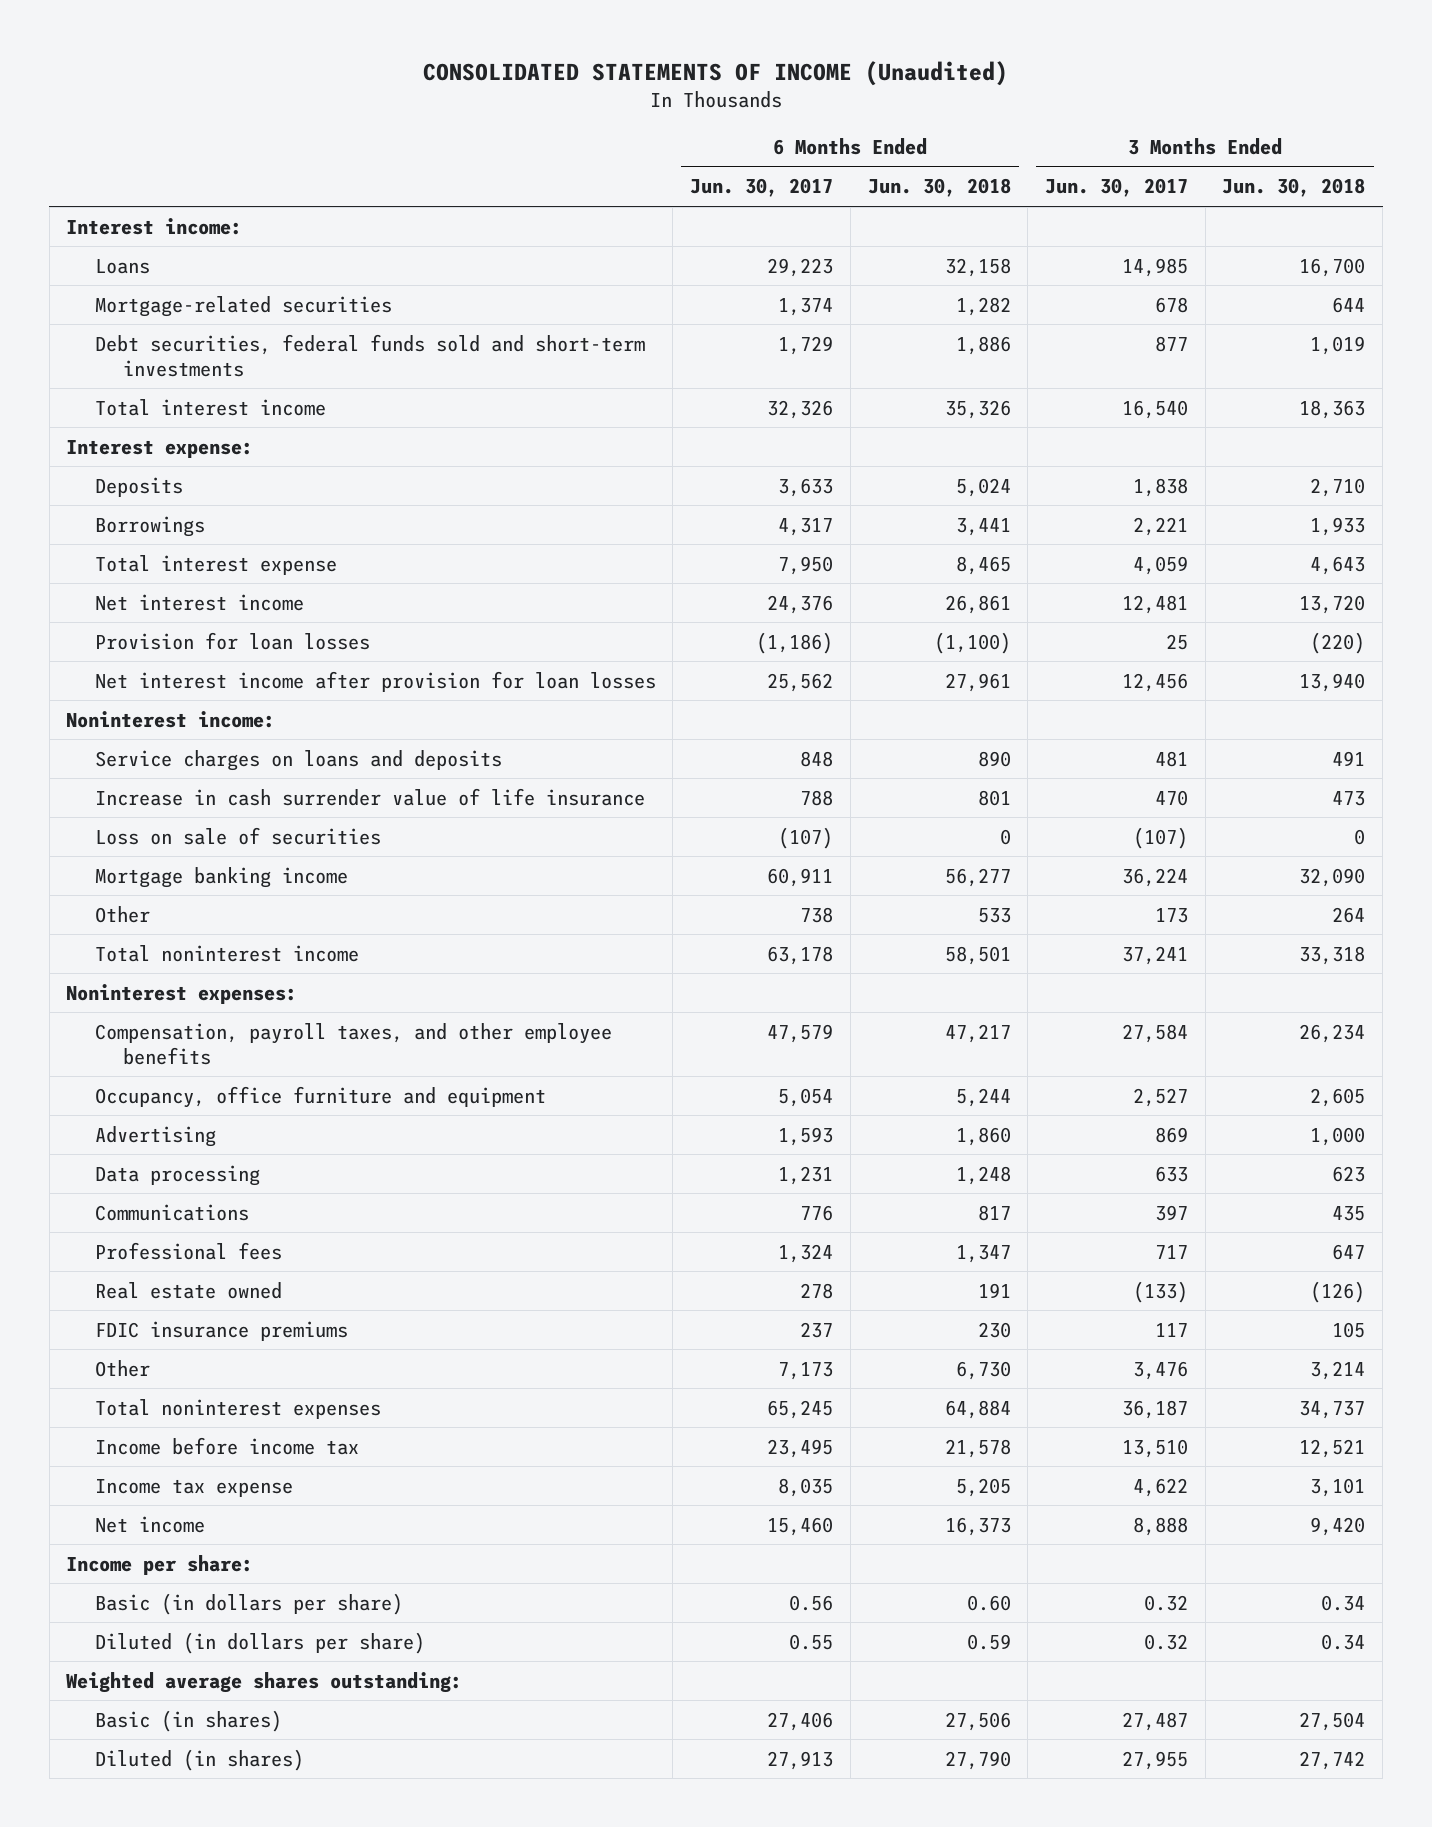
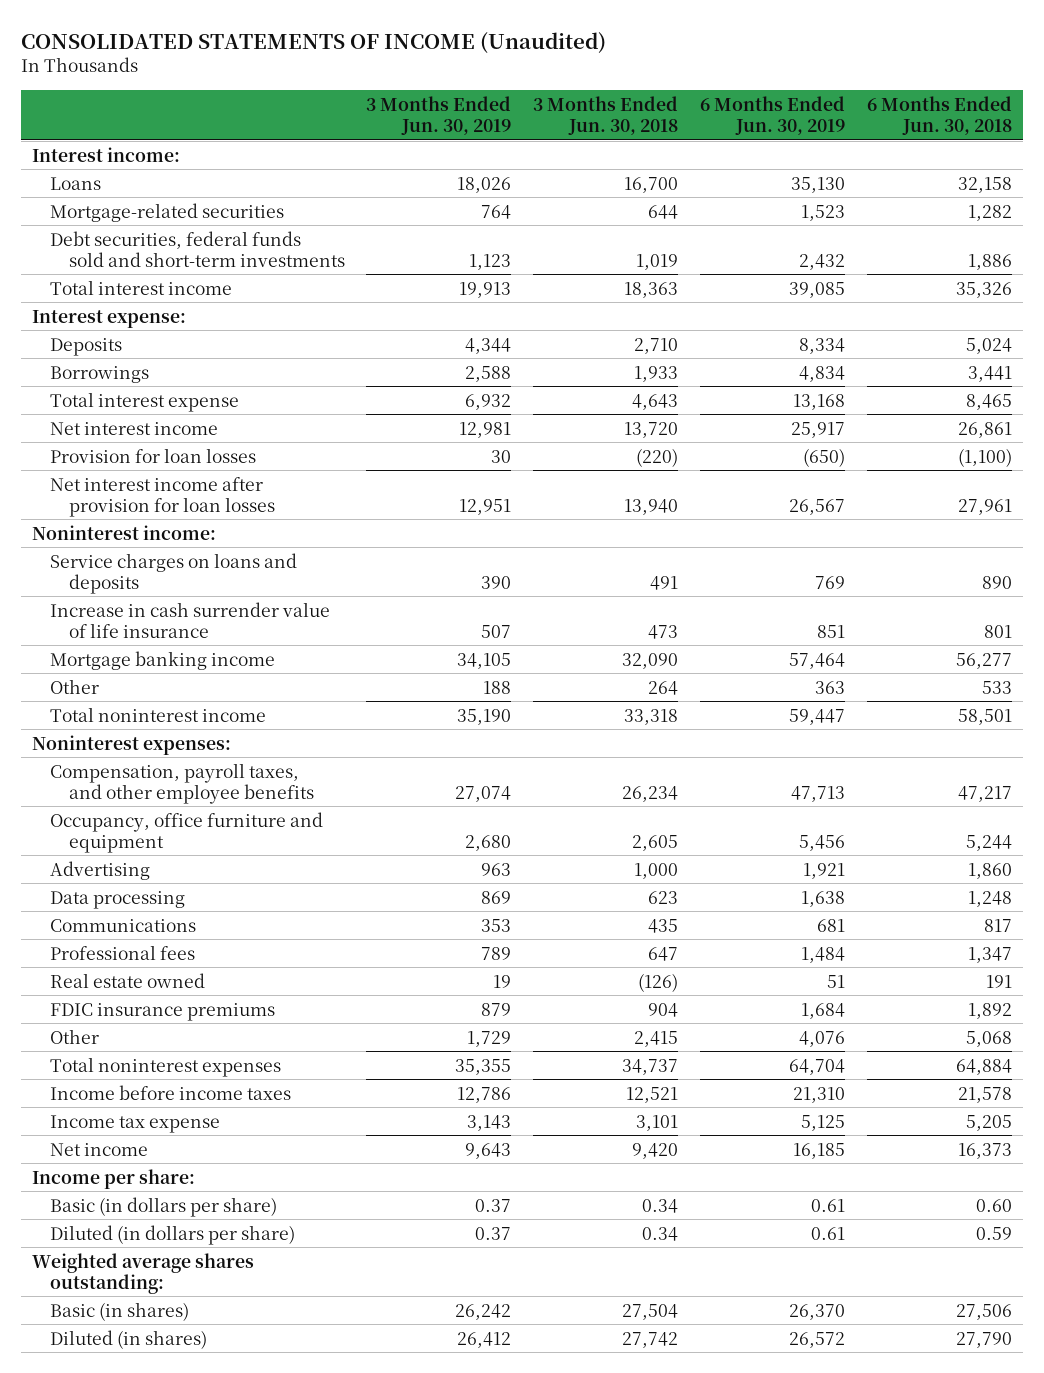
- | 6 Months Ended Jun. 30, 2017 | 6 Months Ended Jun. 30, 2018 | 3 Months Ended Jun. 30, 2017 | 3 Months Ended Jun. 30, 2018
+ | 3 Months Ended Jun. 30, 2019 | 3 Months Ended Jun. 30, 2018 | 6 Months Ended Jun. 30, 2019 | 6 Months Ended Jun. 30, 2018
- Loss on sale of securities | (107) | 0 | (107) | 0
- FDIC insurance premiums | 237 | 230 | 117 | 105
- Other | 7,173 | 6,730 | 3,476 | 3,214
+ FDIC insurance premiums | 879 | 904 | 1,684 | 1,892
+ Other | 1,729 | 2,415 | 4,076 | 5,068
- Income before income tax | 23,495 | 21,578 | 13,510 | 12,521
+ Income before income taxes | 12,786 | 12,521 | 21,310 | 21,578

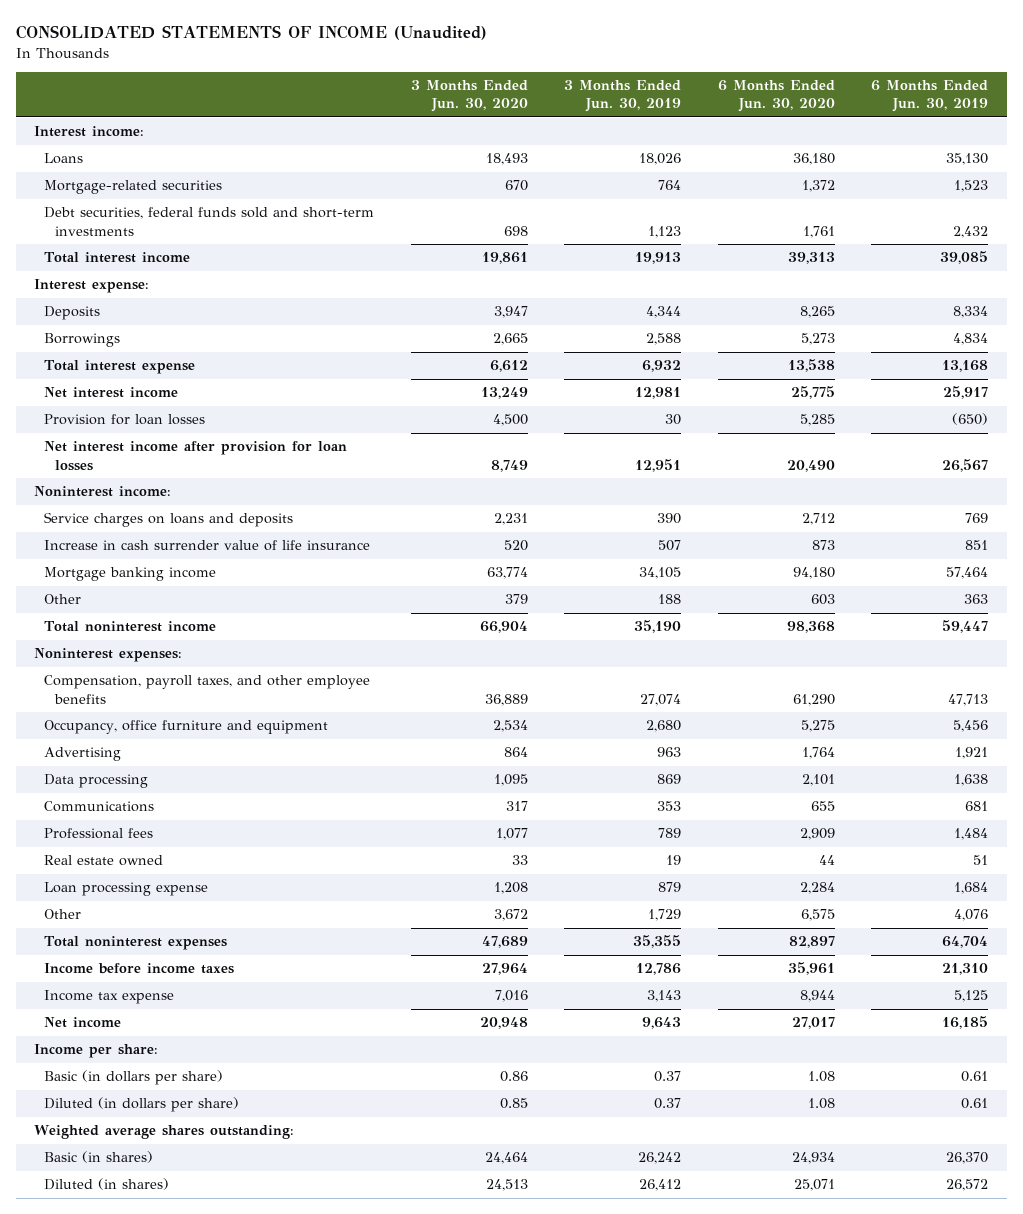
- | 3 Months Ended Jun. 30, 2019 | 3 Months Ended Jun. 30, 2018 | 6 Months Ended Jun. 30, 2019 | 6 Months Ended Jun. 30, 2018
+ | 3 Months Ended Jun. 30, 2020 | 3 Months Ended Jun. 30, 2019 | 6 Months Ended Jun. 30, 2020 | 6 Months Ended Jun. 30, 2019
- FDIC insurance premiums | 879 | 904 | 1,684 | 1,892
+ Loan processing expense | 1,208 | 879 | 2,284 | 1,684

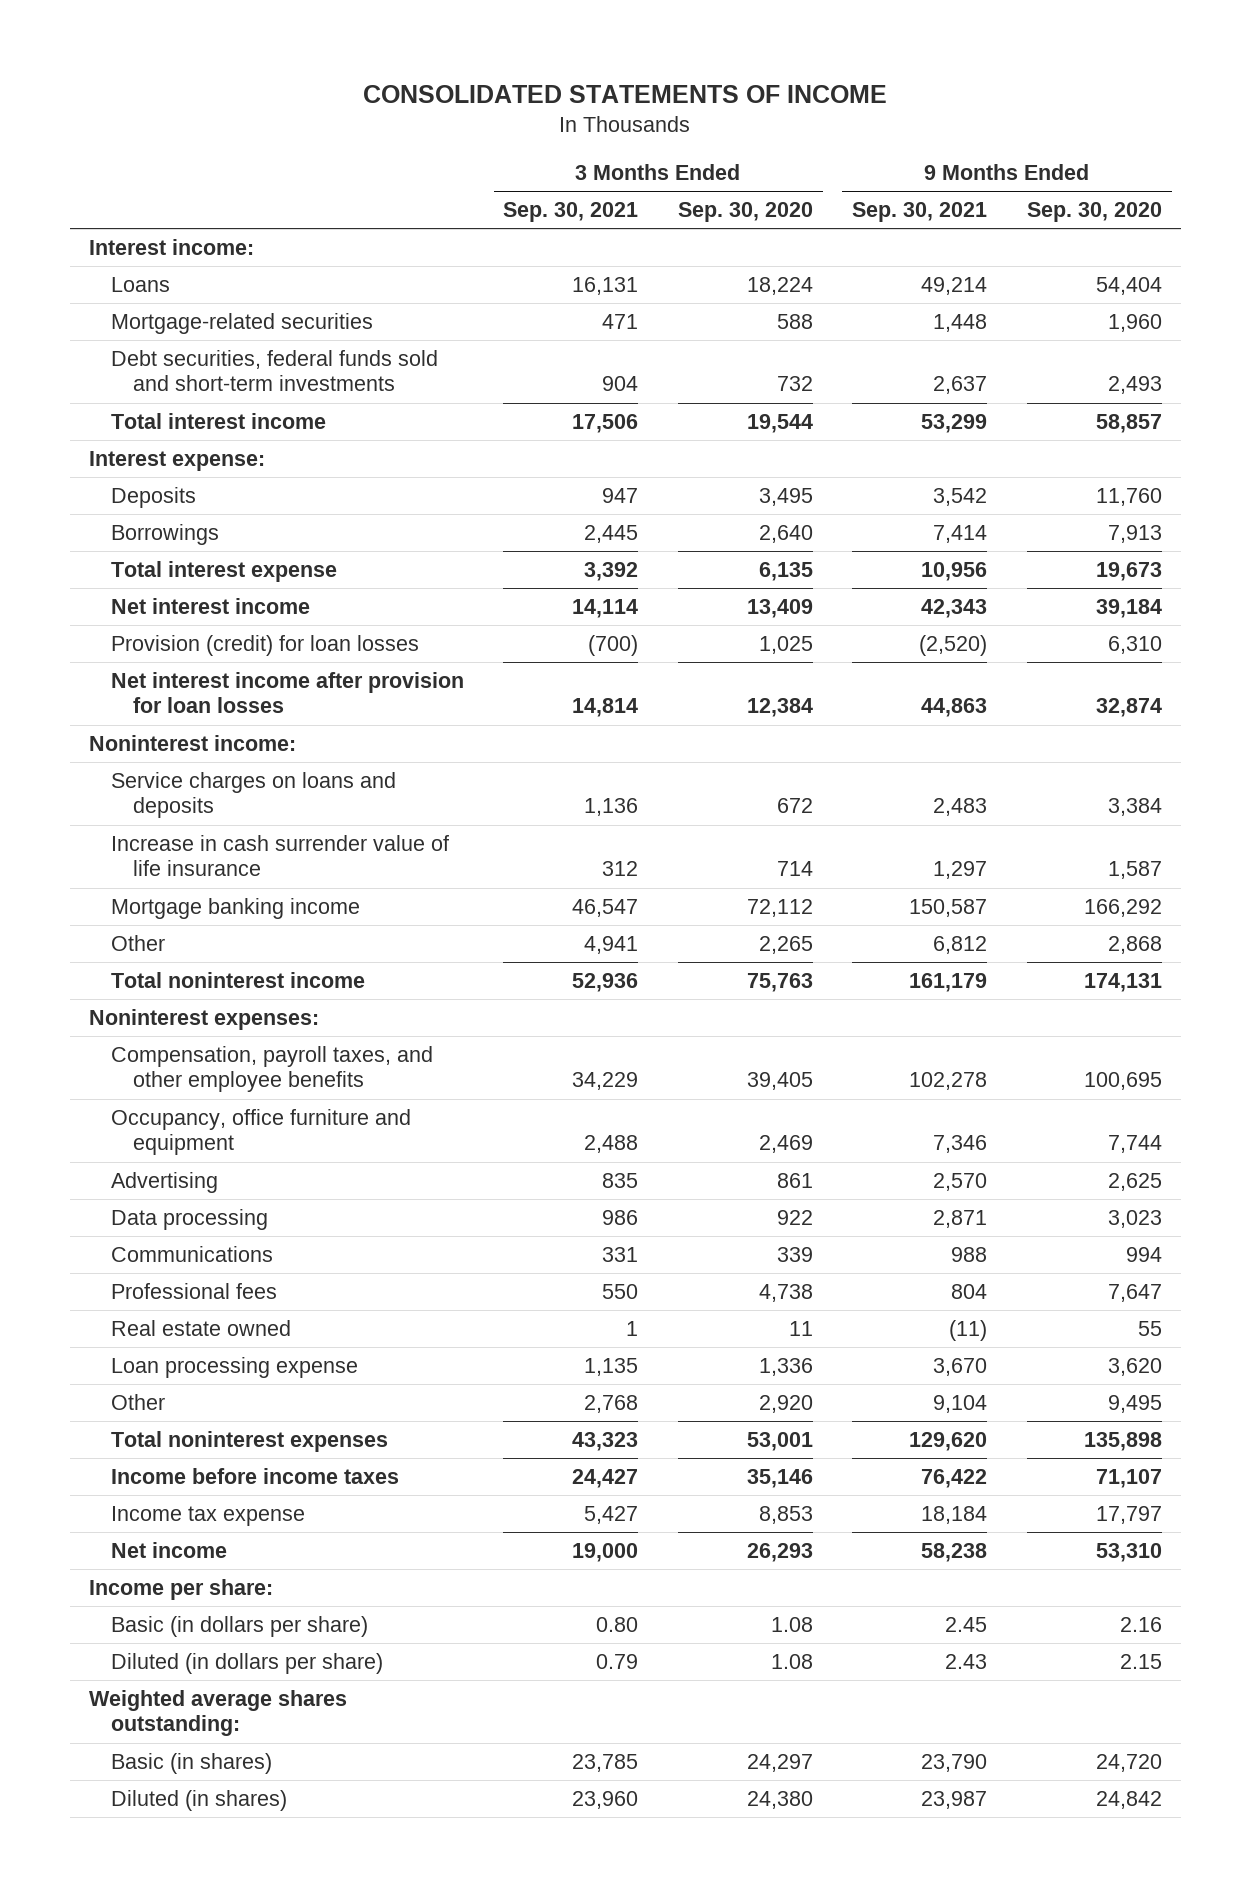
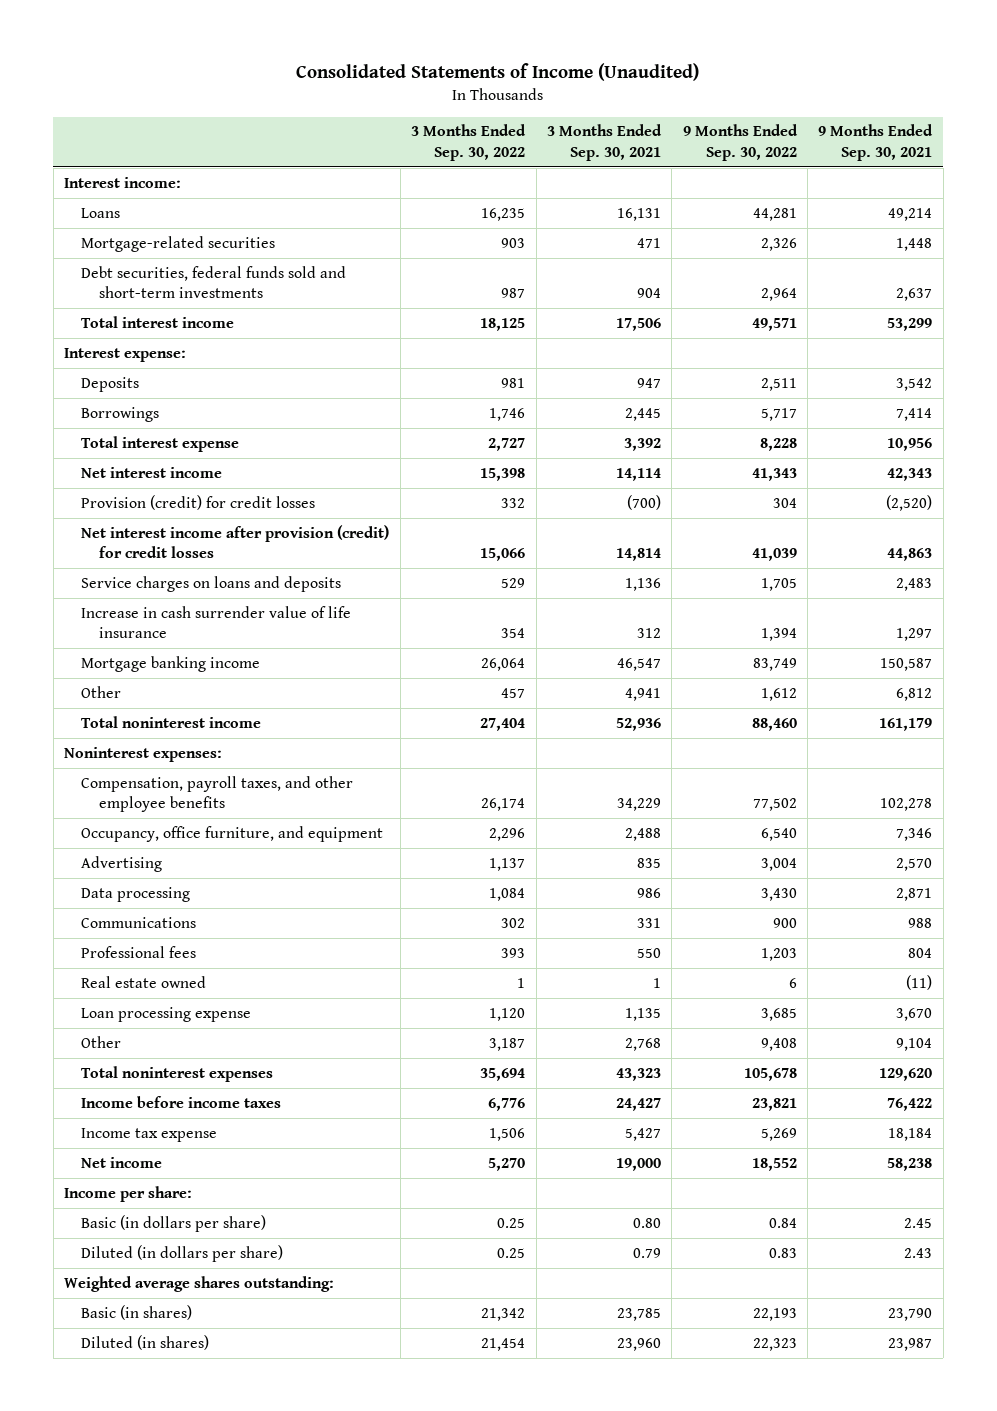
- CONSOLIDATED STATEMENTS OF INCOME
+ Consolidated Statements of Income (Unaudited)
- | 3 Months Ended Sep. 30, 2021 | 3 Months Ended Sep. 30, 2020 | 9 Months Ended Sep. 30, 2021 | 9 Months Ended Sep. 30, 2020
+ | 3 Months Ended Sep. 30, 2022 | 3 Months Ended Sep. 30, 2021 | 9 Months Ended Sep. 30, 2022 | 9 Months Ended Sep. 30, 2021
- Provision (credit) for loan losses | (700) | 1,025 | (2,520) | 6,310
- Net interest income after provision for loan losses | 14,814 | 12,384 | 44,863 | 32,874
- Noninterest income:
+ Provision (credit) for credit losses | 332 | (700) | 304 | (2,520)
+ Net interest income after provision (credit) for credit losses | 15,066 | 14,814 | 41,039 | 44,863
- Occupancy, office furniture and equipment | 2,488 | 2,469 | 7,346 | 7,744
+ Occupancy, office furniture, and equipment | 2,296 | 2,488 | 6,540 | 7,346

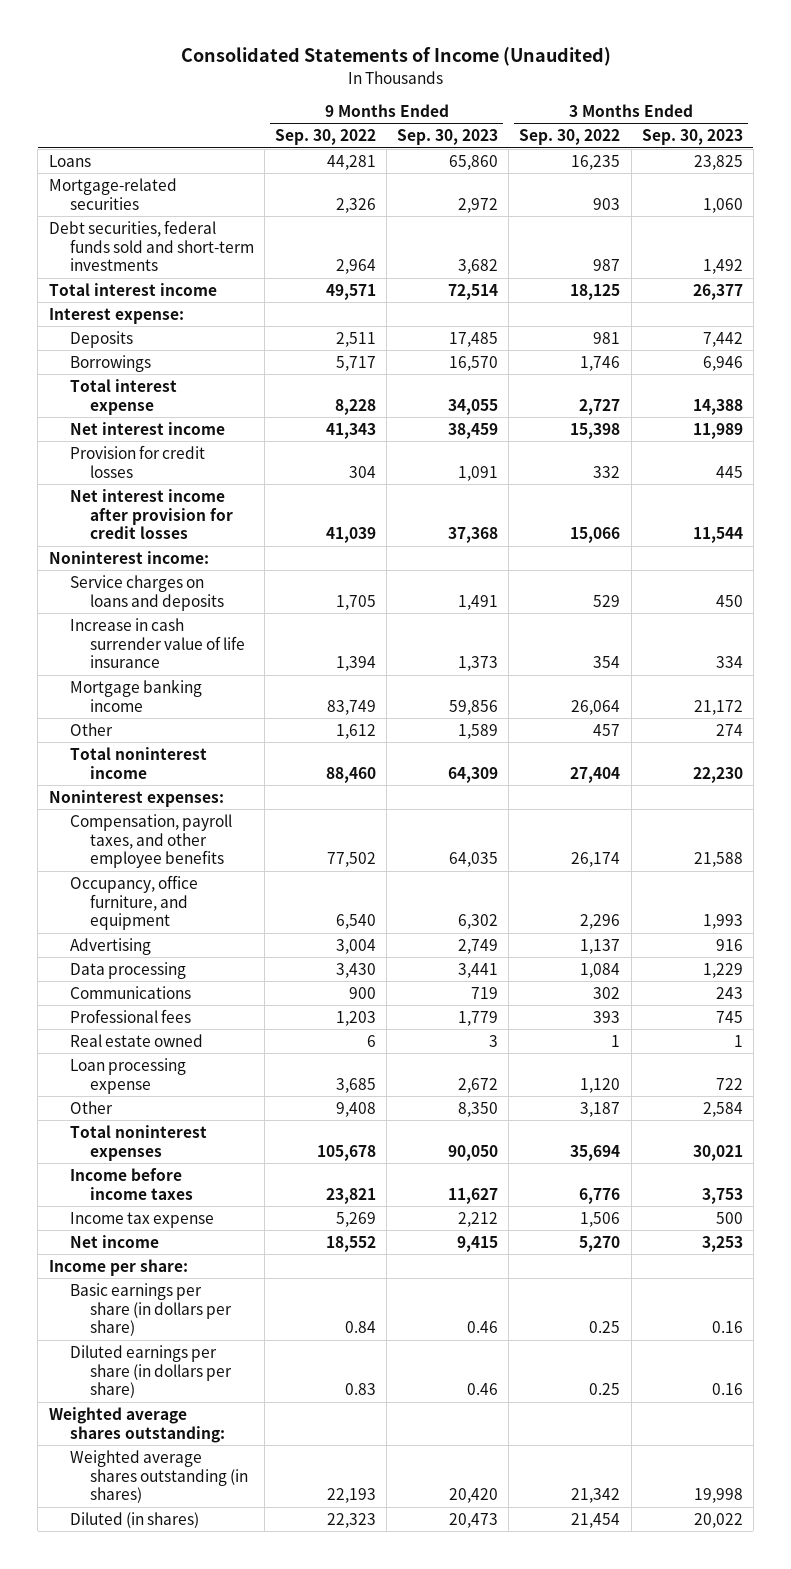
- | 3 Months Ended Sep. 30, 2022 | 3 Months Ended Sep. 30, 2021 | 9 Months Ended Sep. 30, 2022 | 9 Months Ended Sep. 30, 2021
+ | 9 Months Ended Sep. 30, 2022 | 9 Months Ended Sep. 30, 2023 | 3 Months Ended Sep. 30, 2022 | 3 Months Ended Sep. 30, 2023
- Interest income:
- Provision (credit) for credit losses | 332 | (700) | 304 | (2,520)
- Net interest income after provision (credit) for credit losses | 15,066 | 14,814 | 41,039 | 44,863
+ Provision for credit losses | 304 | 1,091 | 332 | 445
+ Net interest income after provision for credit losses | 41,039 | 37,368 | 15,066 | 11,544
+ Noninterest income:
- Basic (in dollars per share) | 0.25 | 0.80 | 0.84 | 2.45
- Diluted (in dollars per share) | 0.25 | 0.79 | 0.83 | 2.43
+ Basic earnings per share (in dollars per share) | 0.84 | 0.46 | 0.25 | 0.16
+ Diluted earnings per share (in dollars per share) | 0.83 | 0.46 | 0.25 | 0.16
- Basic (in shares) | 21,342 | 23,785 | 22,193 | 23,790
+ Weighted average shares outstanding (in shares) | 22,193 | 20,420 | 21,342 | 19,998

